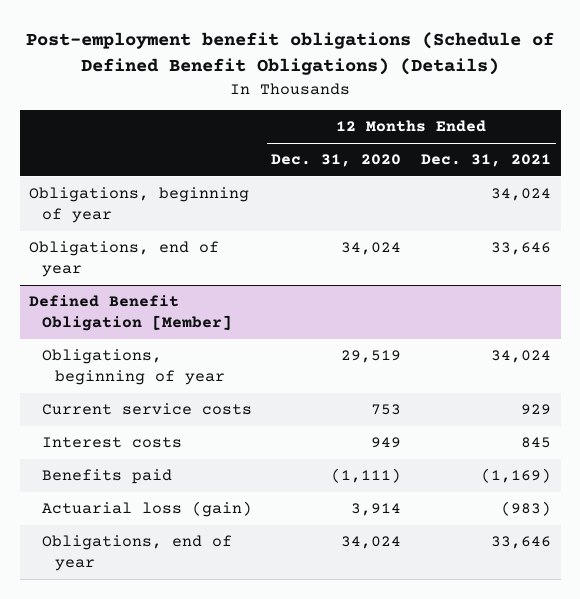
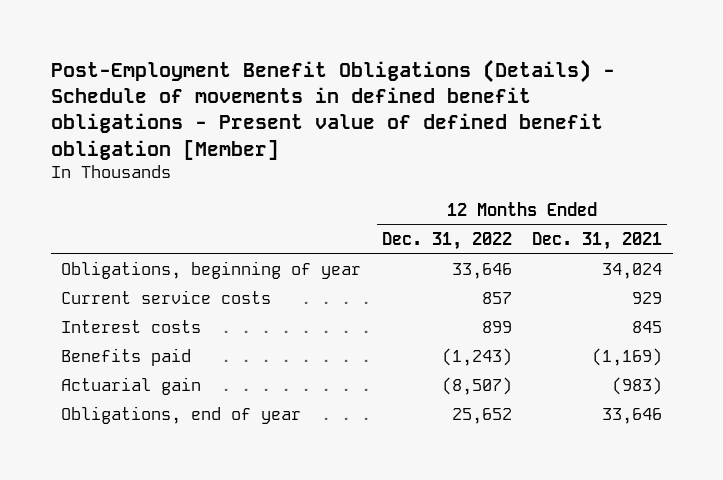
- Post-employment benefit obligations (Schedule of Defined Benefit Obligations) (Details)
+ Post-Employment Benefit Obligations (Details) - Schedule of movements in defined benefit obligations - Present value of defined benefit obligation [Member]
- | 12 Months Ended Dec. 31, 2020 | 12 Months Ended Dec. 31, 2021
+ | 12 Months Ended Dec. 31, 2022 | 12 Months Ended Dec. 31, 2021
- Obligations, end of year | 34,024 | 33,646
- Defined Benefit Obligation [Member]
- Obligations, beginning of year | 29,519 | 34,024
- Actuarial loss (gain) | 3,914 | (983)
+ Actuarial gain | (8,507) | (983)

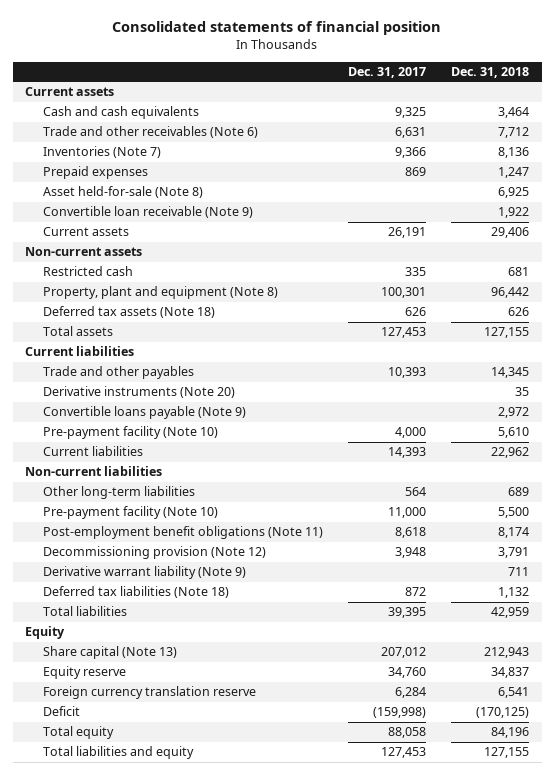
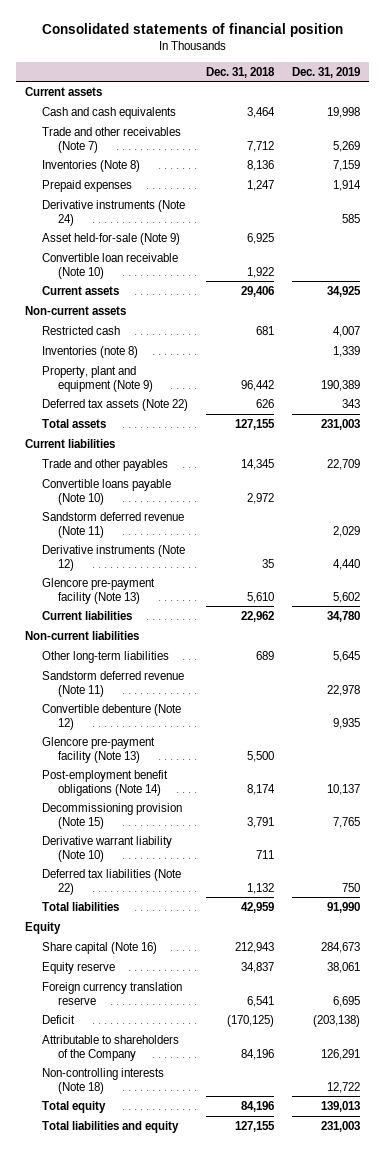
- | Dec. 31, 2017 | Dec. 31, 2018
+ | Dec. 31, 2018 | Dec. 31, 2019
- Trade and other receivables (Note 6) | 6,631 | 7,712
- Inventories (Note 7) | 9,366 | 8,136
+ Trade and other receivables (Note 7) | 7,712 | 5,269
+ Inventories (Note 8) | 8,136 | 7,159
- Asset held-for-sale (Note 8) | | 6,925
- Convertible loan receivable (Note 9) | | 1,922
+ Derivative instruments (Note 24) | | 585
+ Asset held-for-sale (Note 9) | 6,925 |
+ Convertible loan receivable (Note 10) | 1,922 |
- Property, plant and equipment (Note 8) | 100,301 | 96,442
- Deferred tax assets (Note 18) | 626 | 626
+ Inventories (note 8) | | 1,339
+ Property, plant and equipment (Note 9) | 96,442 | 190,389
+ Deferred tax assets (Note 22) | 626 | 343
- Derivative instruments (Note 20) | | 35
- Convertible loans payable (Note 9) | | 2,972
- Pre-payment facility (Note 10) | 4,000 | 5,610
+ Convertible loans payable (Note 10) | 2,972 |
+ Sandstorm deferred revenue (Note 11) | | 2,029
+ Derivative instruments (Note 12) | 35 | 4,440
+ Glencore pre-payment facility (Note 13) | 5,610 | 5,602
- Pre-payment facility (Note 10) | 11,000 | 5,500
- Post-employment benefit obligations (Note 11) | 8,618 | 8,174
- Decommissioning provision (Note 12) | 3,948 | 3,791
- Derivative warrant liability (Note 9) | | 711
- Deferred tax liabilities (Note 18) | 872 | 1,132
+ Sandstorm deferred revenue (Note 11) | | 22,978
+ Convertible debenture (Note 12) | | 9,935
+ Glencore pre-payment facility (Note 13) | 5,500 |
+ Post-employment benefit obligations (Note 14) | 8,174 | 10,137
+ Decommissioning provision (Note 15) | 3,791 | 7,765
+ Derivative warrant liability (Note 10) | 711 |
+ Deferred tax liabilities (Note 22) | 1,132 | 750
- Share capital (Note 13) | 207,012 | 212,943
+ Share capital (Note 16) | 212,943 | 284,673
+ Attributable to shareholders of the Company | 84,196 | 126,291
+ Non-controlling interests (Note 18) | | 12,722

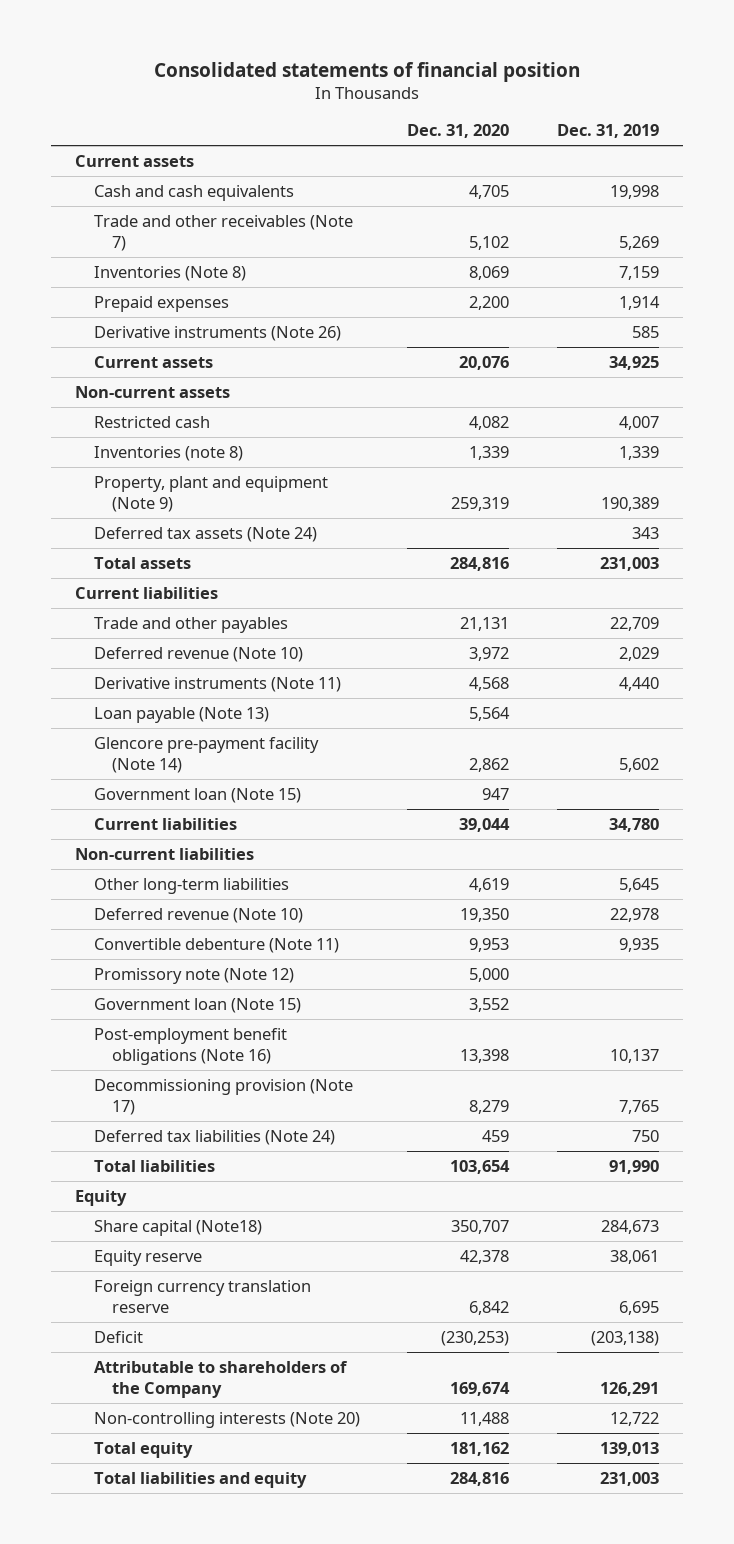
- | Dec. 31, 2018 | Dec. 31, 2019
+ | Dec. 31, 2020 | Dec. 31, 2019
- Derivative instruments (Note 24) | | 585
- Asset held-for-sale (Note 9) | 6,925 |
- Convertible loan receivable (Note 10) | 1,922 |
+ Derivative instruments (Note 26) | | 585
- Deferred tax assets (Note 22) | 626 | 343
+ Deferred tax assets (Note 24) | | 343
- Convertible loans payable (Note 10) | 2,972 |
- Sandstorm deferred revenue (Note 11) | | 2,029
- Derivative instruments (Note 12) | 35 | 4,440
- Glencore pre-payment facility (Note 13) | 5,610 | 5,602
+ Deferred revenue (Note 10) | 3,972 | 2,029
+ Derivative instruments (Note 11) | 4,568 | 4,440
+ Loan payable (Note 13) | 5,564 |
+ Glencore pre-payment facility (Note 14) | 2,862 | 5,602
+ Government loan (Note 15) | 947 |
- Sandstorm deferred revenue (Note 11) | | 22,978
- Convertible debenture (Note 12) | | 9,935
- Glencore pre-payment facility (Note 13) | 5,500 |
- Post-employment benefit obligations (Note 14) | 8,174 | 10,137
- Decommissioning provision (Note 15) | 3,791 | 7,765
- Derivative warrant liability (Note 10) | 711 |
- Deferred tax liabilities (Note 22) | 1,132 | 750
+ Deferred revenue (Note 10) | 19,350 | 22,978
+ Convertible debenture (Note 11) | 9,953 | 9,935
+ Promissory note (Note 12) | 5,000 |
+ Government loan (Note 15) | 3,552 |
+ Post-employment benefit obligations (Note 16) | 13,398 | 10,137
+ Decommissioning provision (Note 17) | 8,279 | 7,765
+ Deferred tax liabilities (Note 24) | 459 | 750
- Share capital (Note 16) | 212,943 | 284,673
+ Share capital (Note18) | 350,707 | 284,673
- Non-controlling interests (Note 18) | | 12,722
+ Non-controlling interests (Note 20) | 11,488 | 12,722

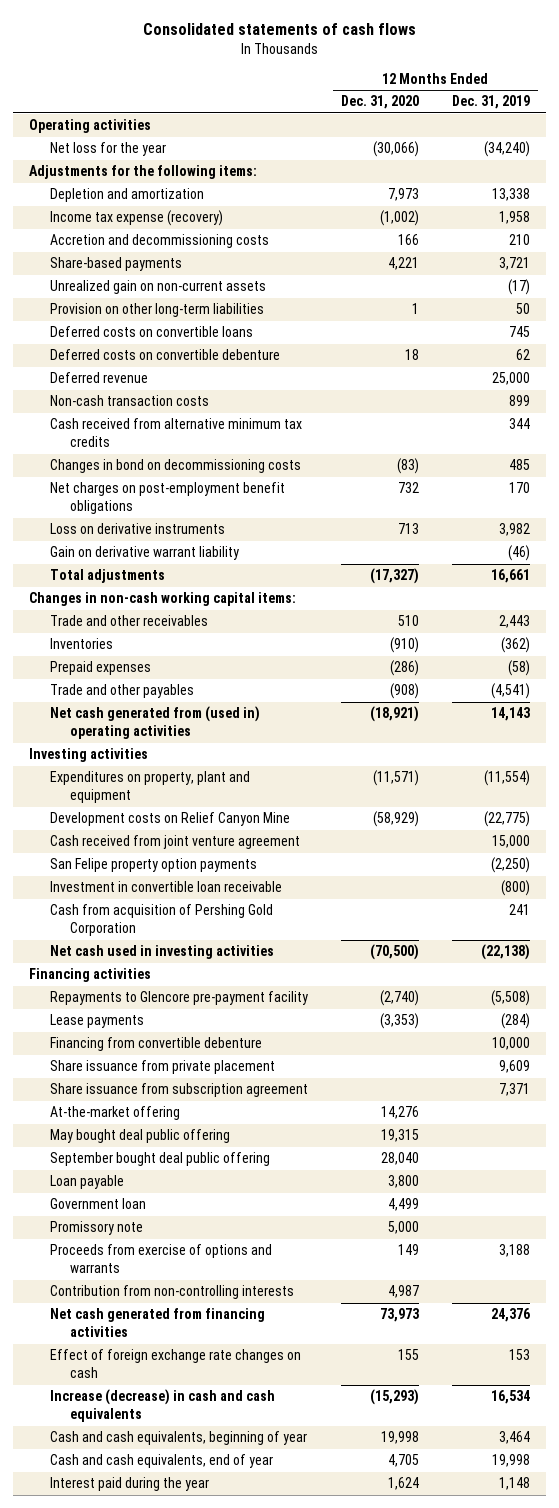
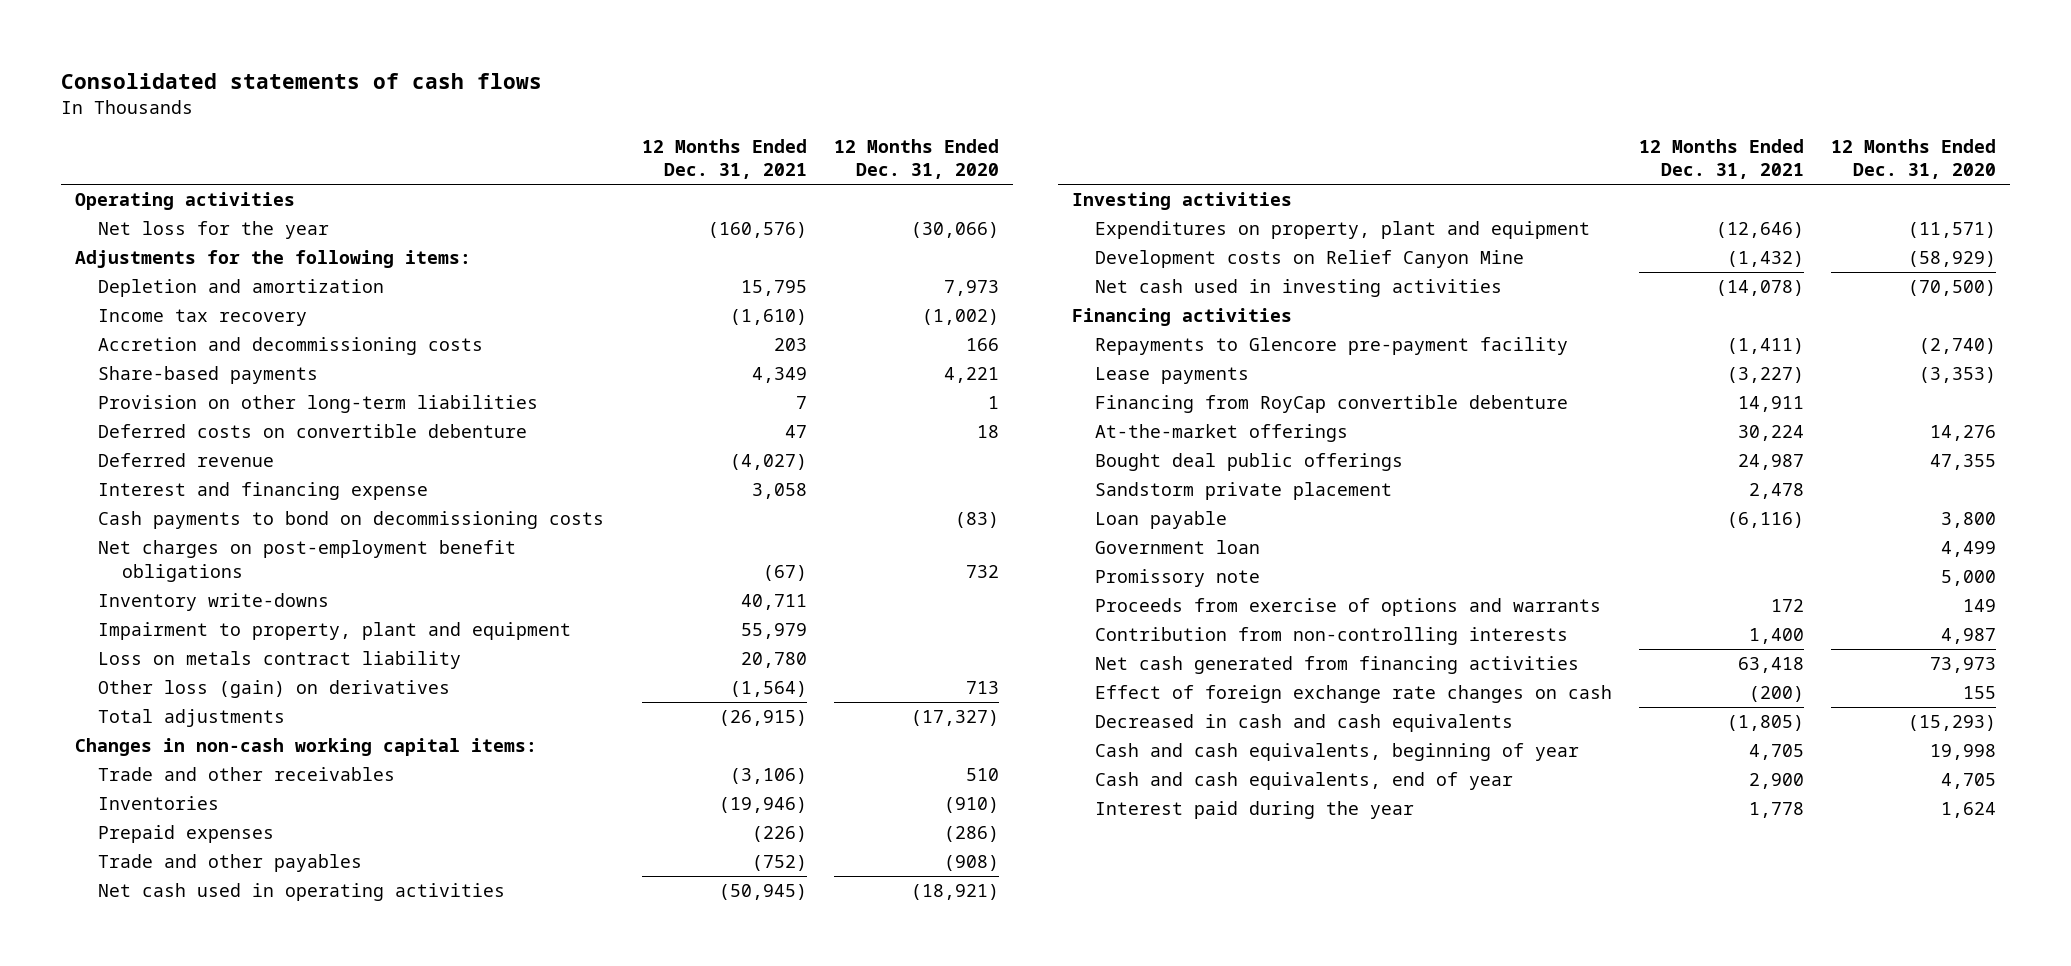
- | 12 Months Ended Dec. 31, 2020 | 12 Months Ended Dec. 31, 2019
+ | 12 Months Ended Dec. 31, 2021 | 12 Months Ended Dec. 31, 2020
- Income tax expense (recovery) | (1,002) | 1,958
+ Income tax recovery | (1,610) | (1,002)
- Unrealized gain on non-current assets | | (17)
- Deferred costs on convertible loans | | 745
- Non-cash transaction costs | | 899
- Cash received from alternative minimum tax credits | | 344
- Changes in bond on decommissioning costs | (83) | 485
+ Interest and financing expense | 3,058 |
+ Cash payments to bond on decommissioning costs | | (83)
- Loss on derivative instruments | 713 | 3,982
- Gain on derivative warrant liability | | (46)
+ Inventory write-downs | 40,711 |
+ Impairment to property, plant and equipment | 55,979 |
+ Loss on metals contract liability | 20,780 |
+ Other loss (gain) on derivatives | (1,564) | 713
- Net cash generated from (used in) operating activities | (18,921) | 14,143
+ Net cash used in operating activities | (50,945) | (18,921)
- Cash received from joint venture agreement | | 15,000
- San Felipe property option payments | | (2,250)
- Investment in convertible loan receivable | | (800)
- Cash from acquisition of Pershing Gold Corporation | | 241
- Financing from convertible debenture | | 10,000
- Share issuance from private placement | | 9,609
- Share issuance from subscription agreement | | 7,371
- At-the-market offering | 14,276 |
- May bought deal public offering | 19,315 |
- September bought deal public offering | 28,040 |
+ Financing from RoyCap convertible debenture | 14,911 |
+ At-the-market offerings | 30,224 | 14,276
+ Bought deal public offerings | 24,987 | 47,355
+ Sandstorm private placement | 2,478 |
- Increase (decrease) in cash and cash equivalents | (15,293) | 16,534
+ Decreased in cash and cash equivalents | (1,805) | (15,293)

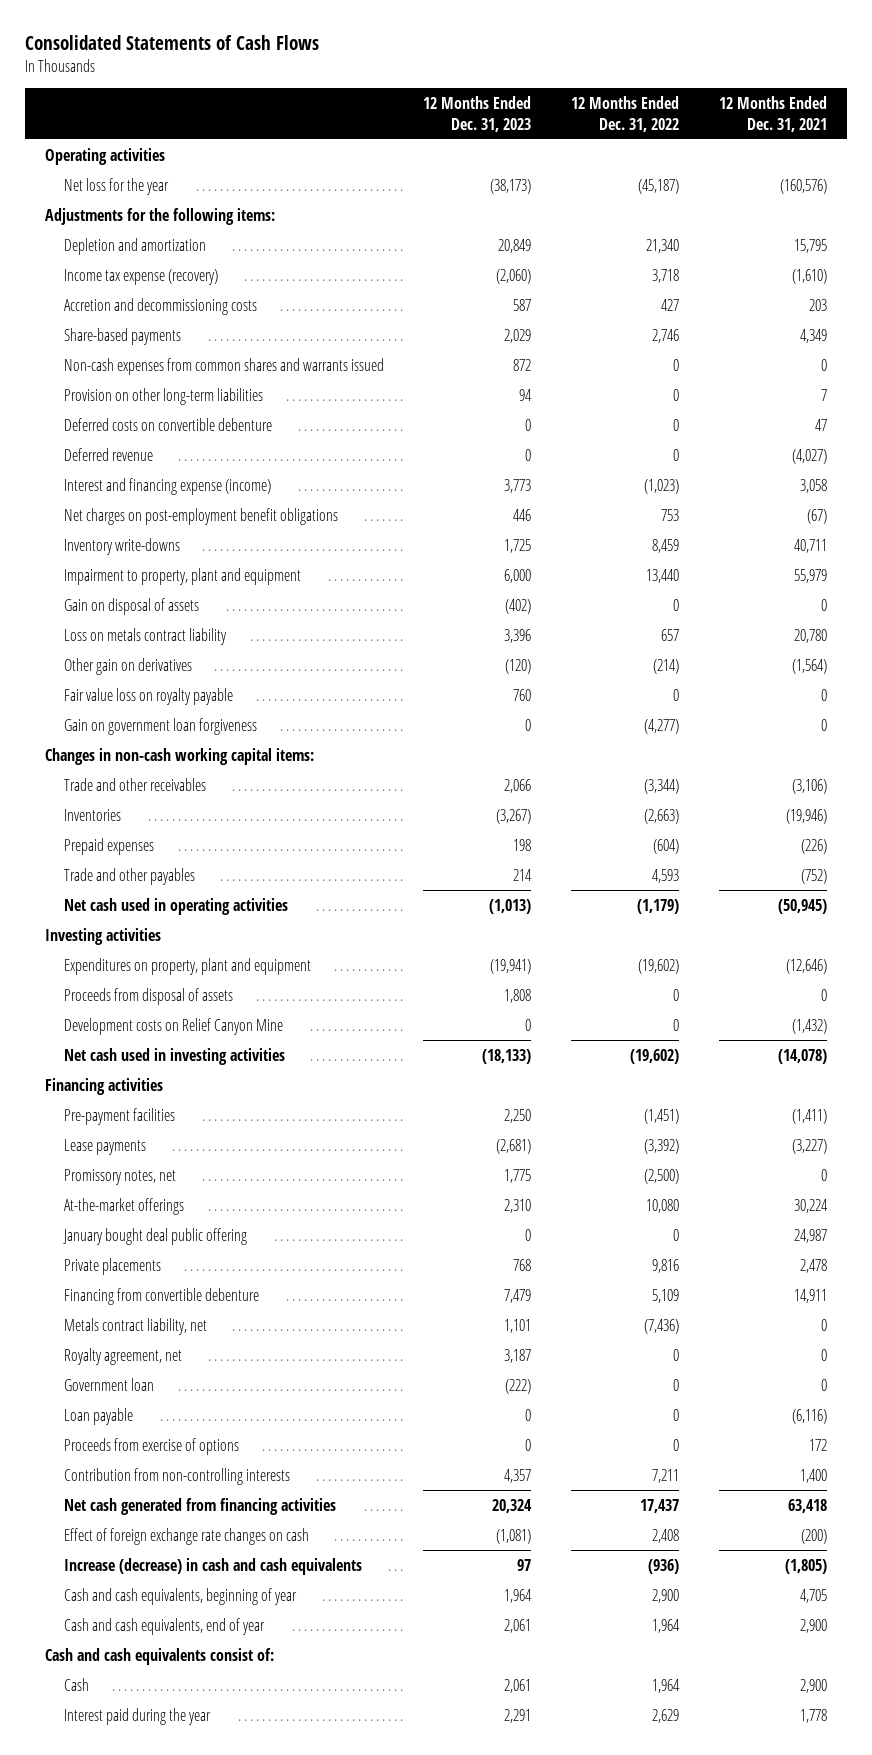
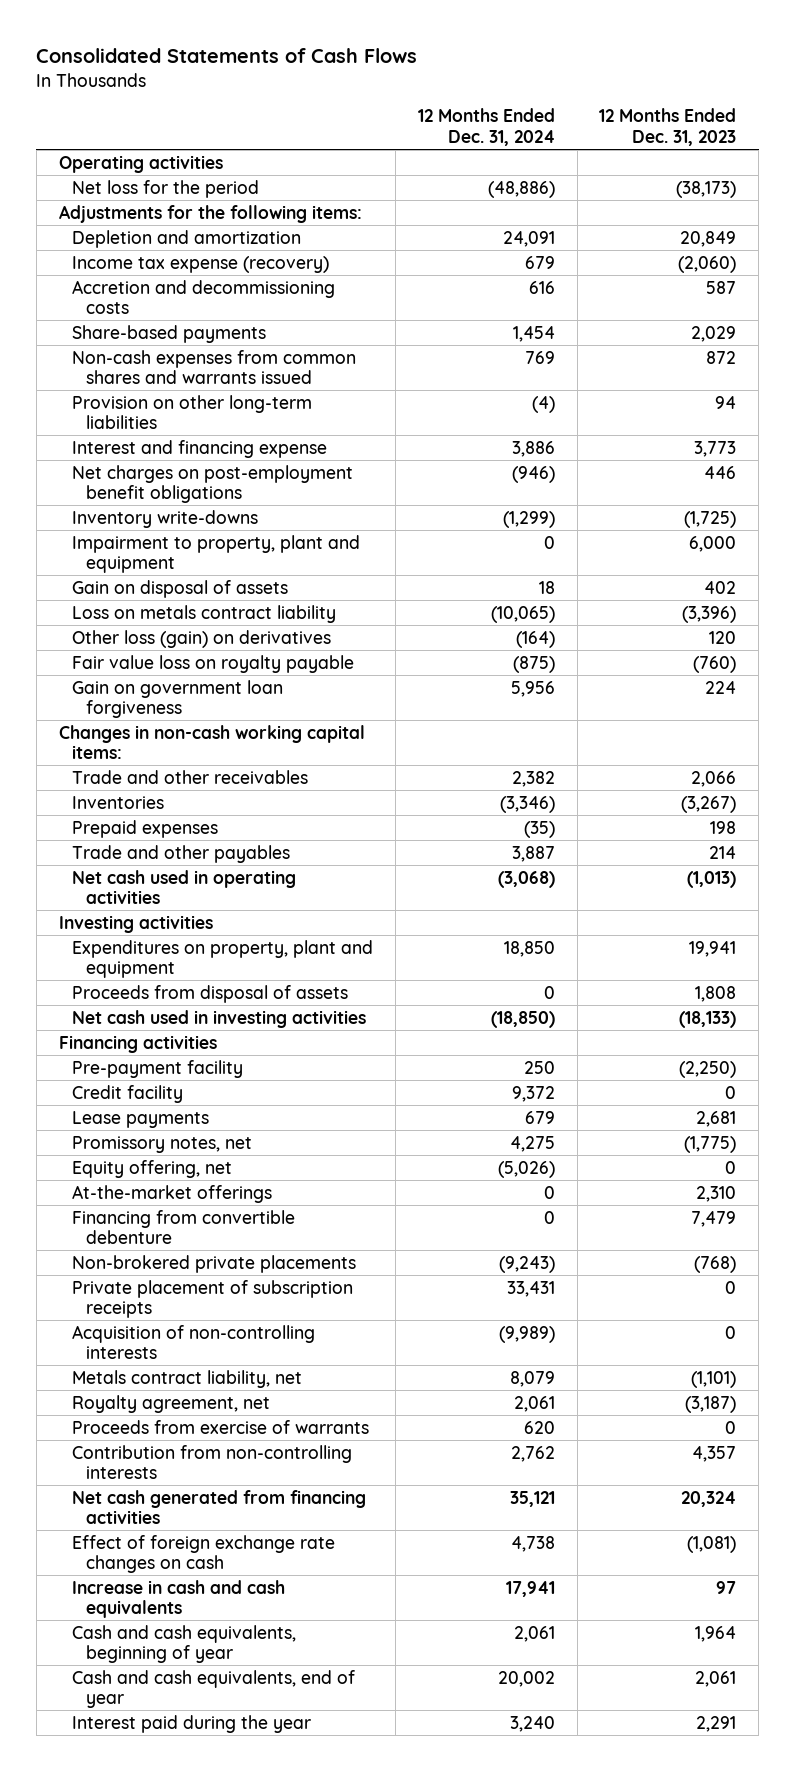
- | 12 Months Ended Dec. 31, 2023 | 12 Months Ended Dec. 31, 2022 | 12 Months Ended Dec. 31, 2021
+ | 12 Months Ended Dec. 31, 2024 | 12 Months Ended Dec. 31, 2023
- Net loss for the year | (38,173) | (45,187) | (160,576)
+ Net loss for the period | (48,886) | (38,173)
- Deferred costs on convertible debenture | 0 | 0 | 47
- Deferred revenue | 0 | 0 | (4,027)
- Interest and financing expense (income) | 3,773 | (1,023) | 3,058
+ Interest and financing expense | 3,886 | 3,773
- Inventory write-downs | 1,725 | 8,459 | 40,711
+ Inventory write-downs | (1,299) | (1,725)
- Gain on disposal of assets | (402) | 0 | 0
- Loss on metals contract liability | 3,396 | 657 | 20,780
- Other gain on derivatives | (120) | (214) | (1,564)
- Fair value loss on royalty payable | 760 | 0 | 0
- Gain on government loan forgiveness | 0 | (4,277) | 0
+ Gain on disposal of assets | 18 | 402
+ Loss on metals contract liability | (10,065) | (3,396)
+ Other loss (gain) on derivatives | (164) | 120
+ Fair value loss on royalty payable | (875) | (760)
+ Gain on government loan forgiveness | 5,956 | 224
- Expenditures on property, plant and equipment | (19,941) | (19,602) | (12,646)
+ Expenditures on property, plant and equipment | 18,850 | 19,941
- Development costs on Relief Canyon Mine | 0 | 0 | (1,432)
- Pre-payment facilities | 2,250 | (1,451) | (1,411)
- Lease payments | (2,681) | (3,392) | (3,227)
- Promissory notes, net | 1,775 | (2,500) | 0
+ Pre-payment facility | 250 | (2,250)
+ Credit facility | 9,372 | 0
+ Lease payments | 679 | 2,681
+ Promissory notes, net | 4,275 | (1,775)
+ Equity offering, net | (5,026) | 0
- January bought deal public offering | 0 | 0 | 24,987
- Private placements | 768 | 9,816 | 2,478
- Metals contract liability, net | 1,101 | (7,436) | 0
- Royalty agreement, net | 3,187 | 0 | 0
- Government loan | (222) | 0 | 0
- Loan payable | 0 | 0 | (6,116)
- Proceeds from exercise of options | 0 | 0 | 172
+ Non-brokered private placements | (9,243) | (768)
+ Private placement of subscription receipts | 33,431 | 0
+ Acquisition of non-controlling interests | (9,989) | 0
+ Metals contract liability, net | 8,079 | (1,101)
+ Royalty agreement, net | 2,061 | (3,187)
+ Proceeds from exercise of warrants | 620 | 0
- Increase (decrease) in cash and cash equivalents | 97 | (936) | (1,805)
+ Increase in cash and cash equivalents | 17,941 | 97
- Cash and cash equivalents consist of:
- Cash | 2,061 | 1,964 | 2,900

